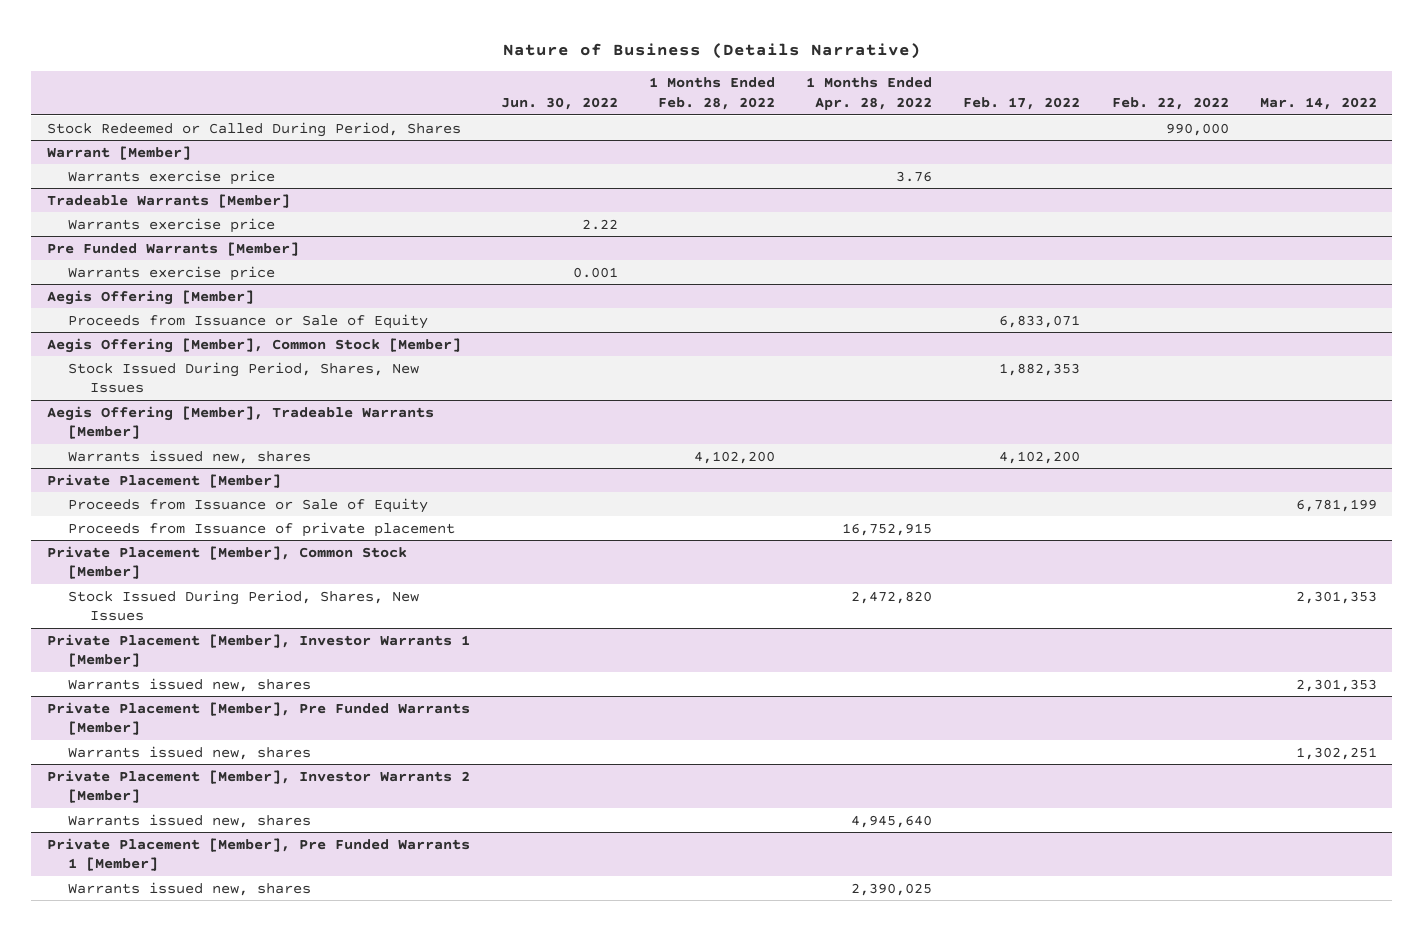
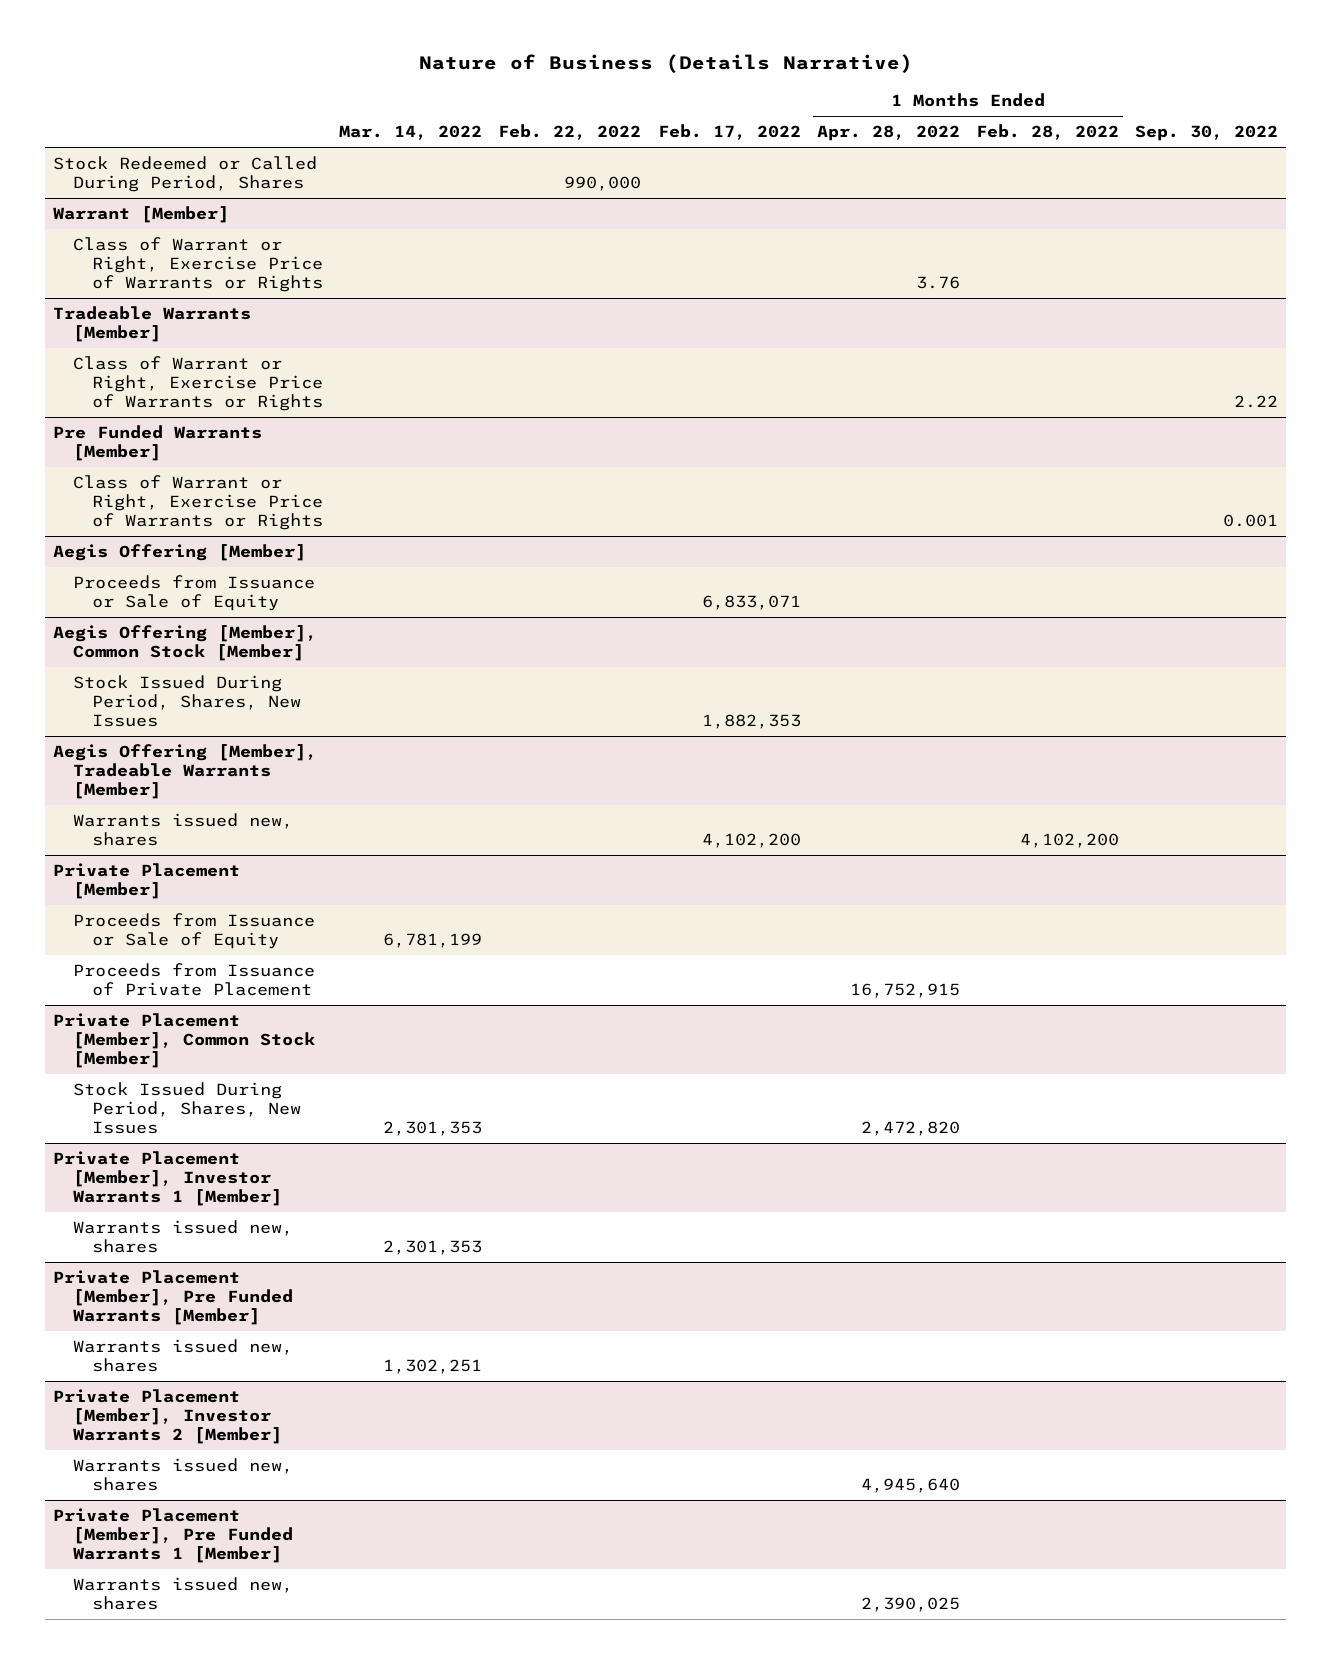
- | Jun. 30, 2022 | 1 Months Ended Feb. 28, 2022 | 1 Months Ended Apr. 28, 2022 | Feb. 17, 2022 | Feb. 22, 2022 | Mar. 14, 2022
+ | Mar. 14, 2022 | Feb. 22, 2022 | Feb. 17, 2022 | 1 Months Ended Apr. 28, 2022 | 1 Months Ended Feb. 28, 2022 | Sep. 30, 2022
@ Warrant [Member]
- Warrants exercise price | | | 3.76 | | |
+ Class of Warrant or Right, Exercise Price of Warrants or Rights | | | | 3.76 | |
@ Tradeable Warrants [Member]
- Warrants exercise price | 2.22 | | | | |
+ Class of Warrant or Right, Exercise Price of Warrants or Rights | | | | | | 2.22
@ Pre Funded Warrants [Member]
- Warrants exercise price | 0.001 | | | | |
+ Class of Warrant or Right, Exercise Price of Warrants or Rights | | | | | | 0.001
@ Private Placement [Member]
- Proceeds from Issuance of private placement | | | 16,752,915 | | |
+ Proceeds from Issuance of Private Placement | | | | 16,752,915 | |

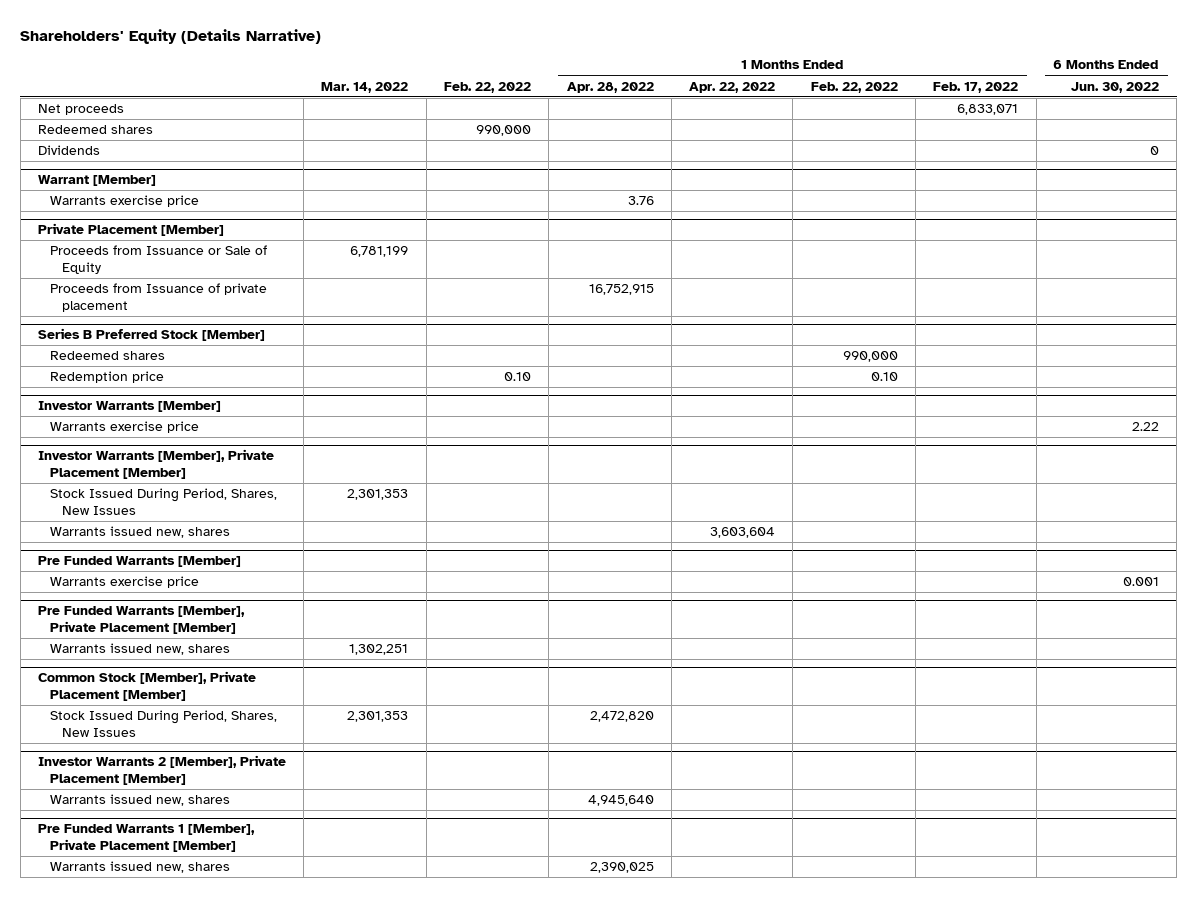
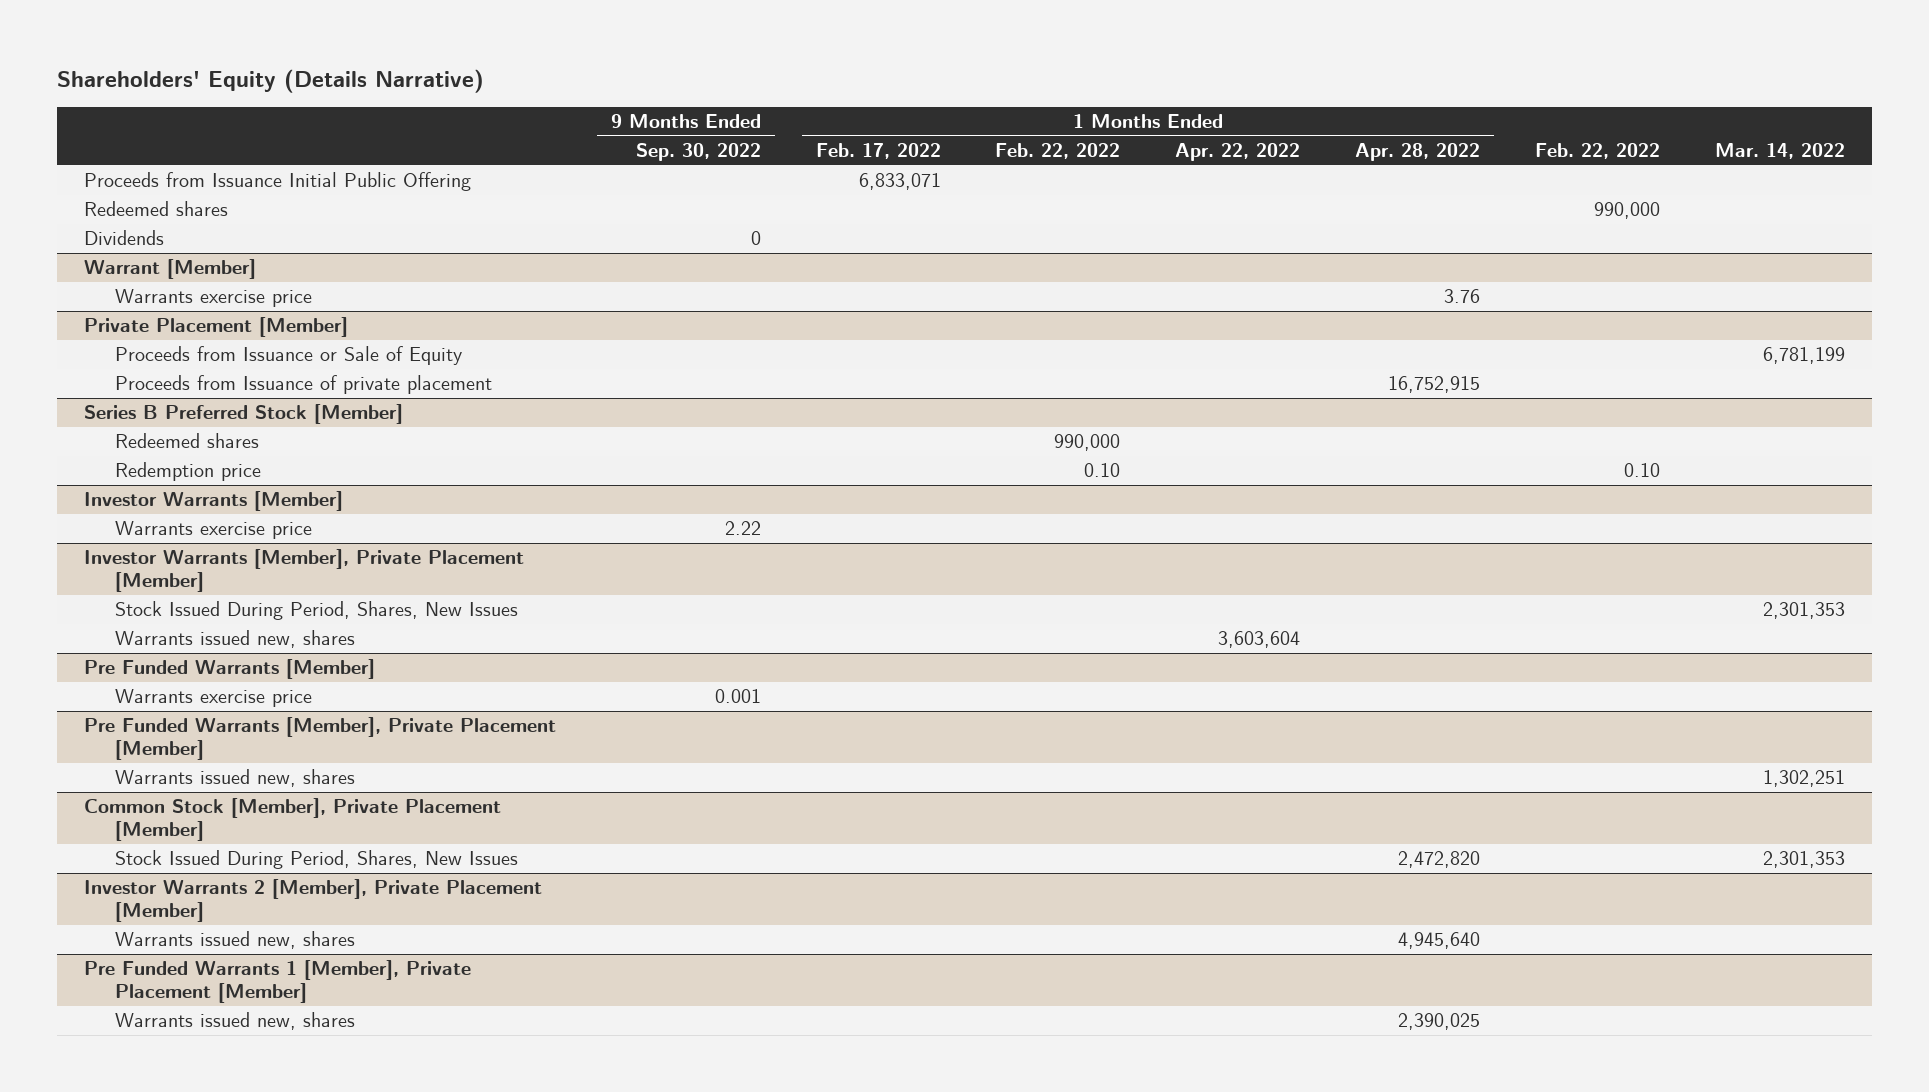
- | Mar. 14, 2022 | Feb. 22, 2022 | 1 Months Ended Apr. 28, 2022 | 1 Months Ended Apr. 22, 2022 | 1 Months Ended Feb. 22, 2022 | 1 Months Ended Feb. 17, 2022 | 6 Months Ended Jun. 30, 2022
+ | 9 Months Ended Sep. 30, 2022 | 1 Months Ended Feb. 17, 2022 | 1 Months Ended Feb. 22, 2022 | 1 Months Ended Apr. 22, 2022 | 1 Months Ended Apr. 28, 2022 | Feb. 22, 2022 | Mar. 14, 2022
- Net proceeds | | | | | | 6,833,071 |
+ Proceeds from Issuance Initial Public Offering | | 6,833,071 | | | | |

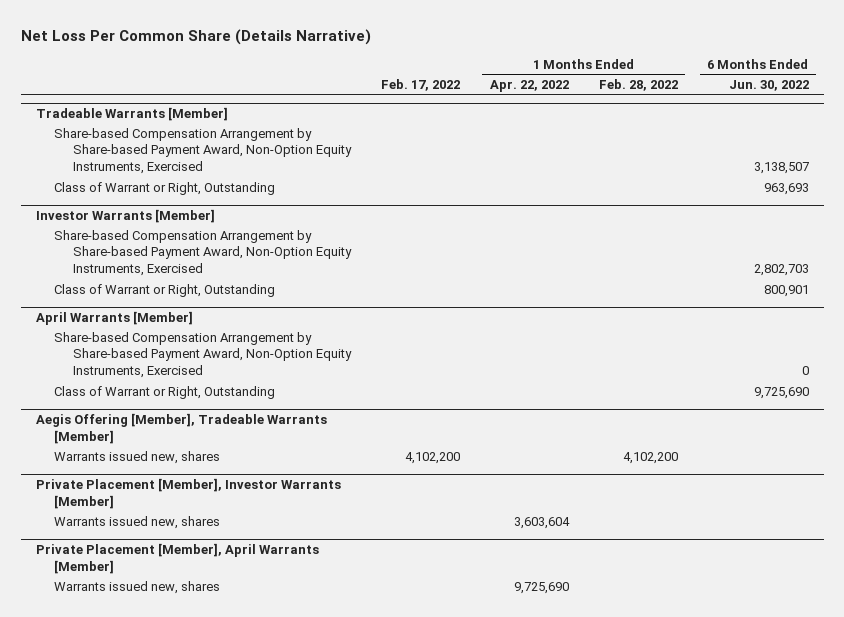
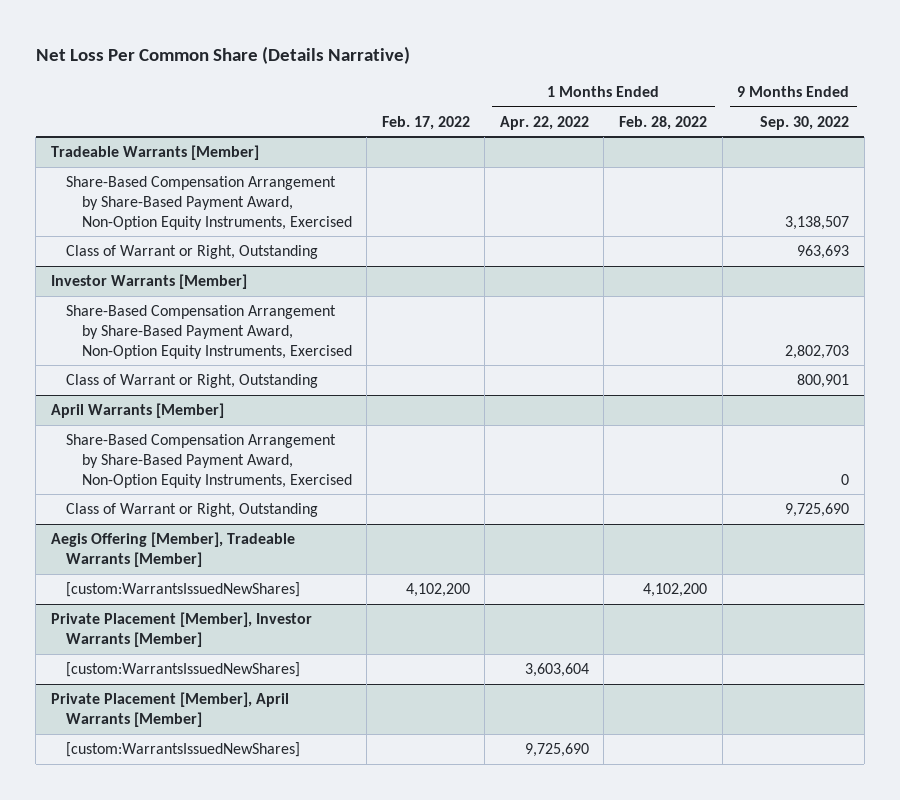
- | Feb. 17, 2022 | 1 Months Ended Apr. 22, 2022 | 1 Months Ended Feb. 28, 2022 | 6 Months Ended Jun. 30, 2022
+ | Feb. 17, 2022 | 1 Months Ended Apr. 22, 2022 | 1 Months Ended Feb. 28, 2022 | 9 Months Ended Sep. 30, 2022
@ Tradeable Warrants [Member]
- Share-based Compensation Arrangement by Share-based Payment Award, Non-Option Equity Instruments, Exercised | | | | 3,138,507
+ Share-Based Compensation Arrangement by Share-Based Payment Award, Non-Option Equity Instruments, Exercised | | | | 3,138,507
@ Investor Warrants [Member]
- Share-based Compensation Arrangement by Share-based Payment Award, Non-Option Equity Instruments, Exercised | | | | 2,802,703
+ Share-Based Compensation Arrangement by Share-Based Payment Award, Non-Option Equity Instruments, Exercised | | | | 2,802,703
@ April Warrants [Member]
- Share-based Compensation Arrangement by Share-based Payment Award, Non-Option Equity Instruments, Exercised | | | | 0
+ Share-Based Compensation Arrangement by Share-Based Payment Award, Non-Option Equity Instruments, Exercised | | | | 0
@ Aegis Offering [Member], Tradeable Warrants [Member]
- Warrants issued new, shares | 4,102,200 | | 4,102,200 |
+ [custom:WarrantsIssuedNewShares] | 4,102,200 | | 4,102,200 |
@ Private Placement [Member], Investor Warrants [Member]
- Warrants issued new, shares | | 3,603,604 | |
+ [custom:WarrantsIssuedNewShares] | | 3,603,604 | |
@ Private Placement [Member], April Warrants [Member]
- Warrants issued new, shares | | 9,725,690 | |
+ [custom:WarrantsIssuedNewShares] | | 9,725,690 | |

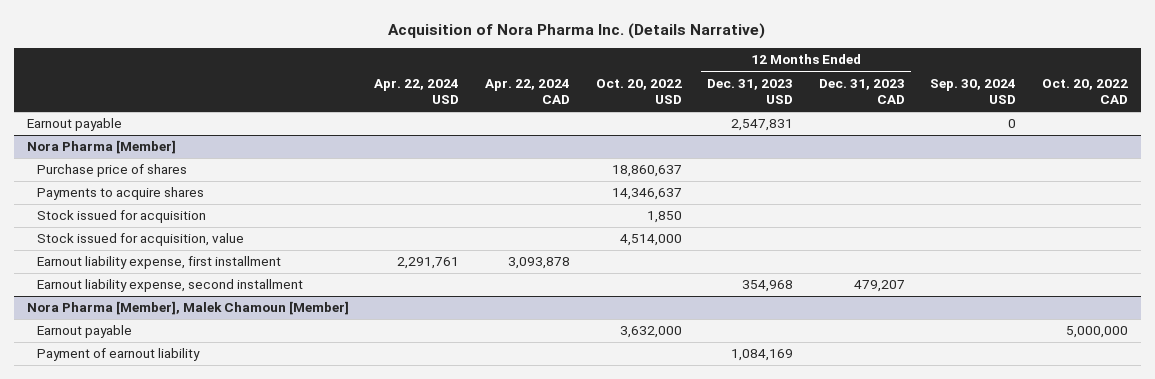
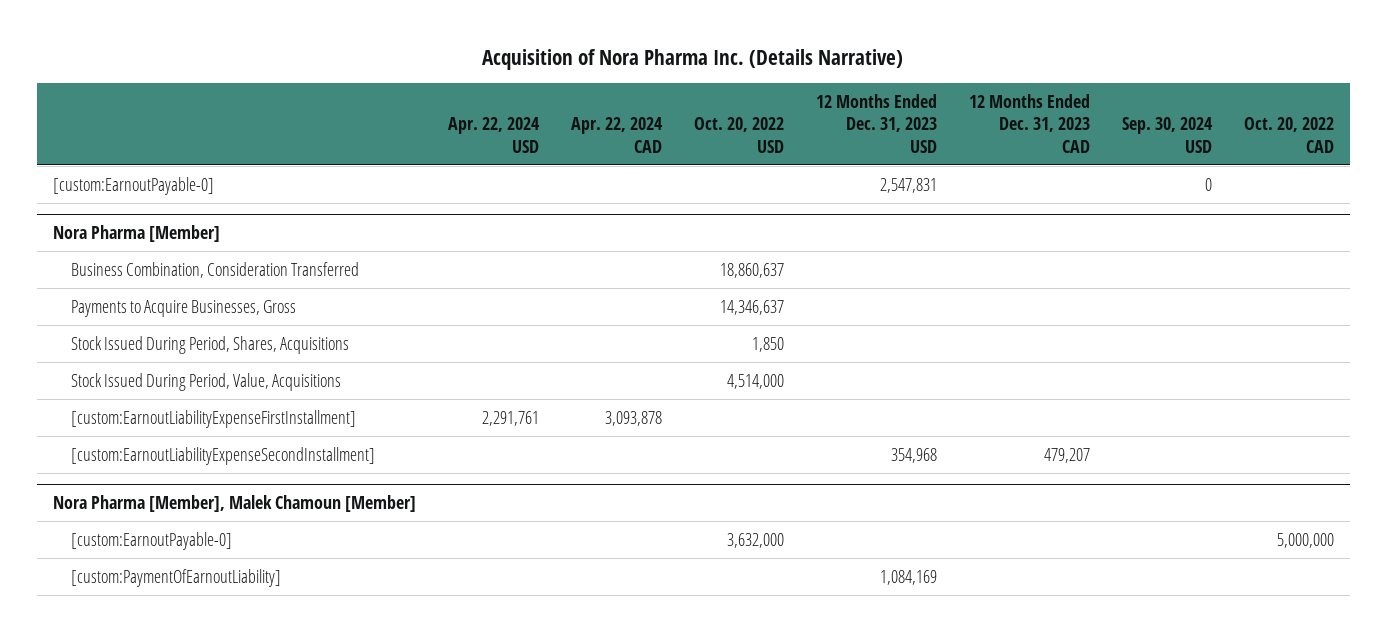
- Earnout payable | | | | 2,547,831 | | 0 |
+ [custom:EarnoutPayable-0] | | | | 2,547,831 | | 0 |
@ Nora Pharma [Member]
- Purchase price of shares | | | 18,860,637 | | | |
- Payments to acquire shares | | | 14,346,637 | | | |
- Stock issued for acquisition | | | 1,850 | | | |
- Stock issued for acquisition, value | | | 4,514,000 | | | |
- Earnout liability expense, first installment | 2,291,761 | 3,093,878 | | | | |
- Earnout liability expense, second installment | | | | 354,968 | 479,207 | |
+ Business Combination, Consideration Transferred | | | 18,860,637 | | | |
+ Payments to Acquire Businesses, Gross | | | 14,346,637 | | | |
+ Stock Issued During Period, Shares, Acquisitions | | | 1,850 | | | |
+ Stock Issued During Period, Value, Acquisitions | | | 4,514,000 | | | |
+ [custom:EarnoutLiabilityExpenseFirstInstallment] | 2,291,761 | 3,093,878 | | | | |
+ [custom:EarnoutLiabilityExpenseSecondInstallment] | | | | 354,968 | 479,207 | |
@ Nora Pharma [Member], Malek Chamoun [Member]
- Earnout payable | | | 3,632,000 | | | | 5,000,000
- Payment of earnout liability | | | | 1,084,169 | | |
+ [custom:EarnoutPayable-0] | | | 3,632,000 | | | | 5,000,000
+ [custom:PaymentOfEarnoutLiability] | | | | 1,084,169 | | |

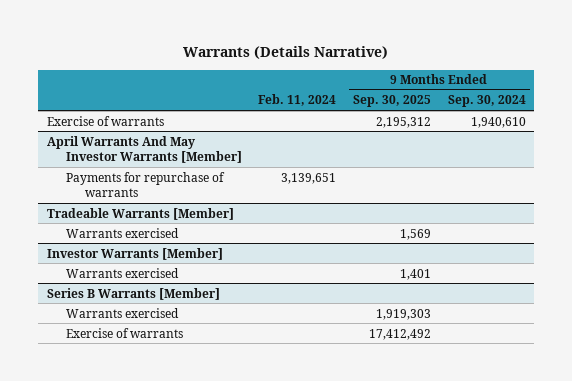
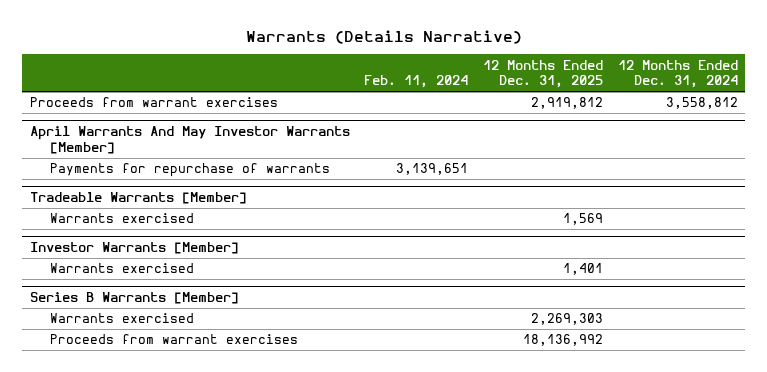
- | Feb. 11, 2024 | 9 Months Ended Sep. 30, 2025 | 9 Months Ended Sep. 30, 2024
+ | Feb. 11, 2024 | 12 Months Ended Dec. 31, 2025 | 12 Months Ended Dec. 31, 2024
- Exercise of warrants | | 2,195,312 | 1,940,610
+ Proceeds from warrant exercises | | 2,919,812 | 3,558,812
@ Series B Warrants [Member]
- Exercise of warrants | | 17,412,492 |
+ Proceeds from warrant exercises | | 18,136,992 |

